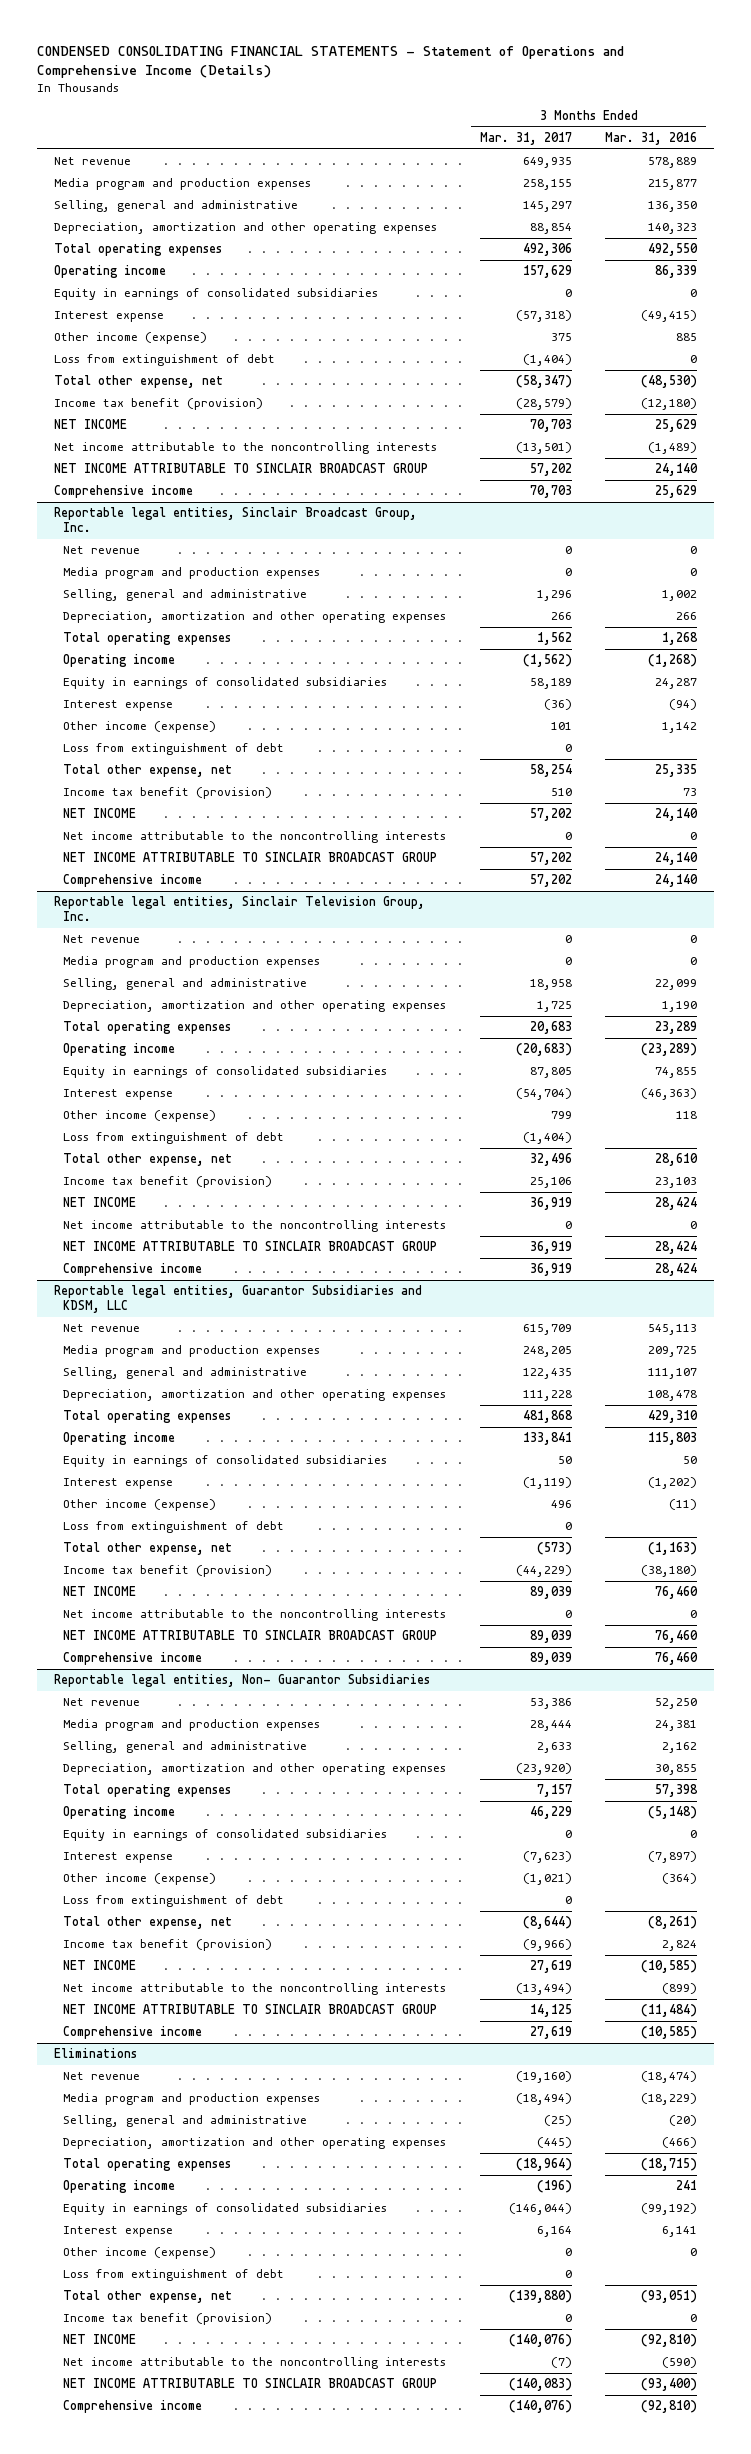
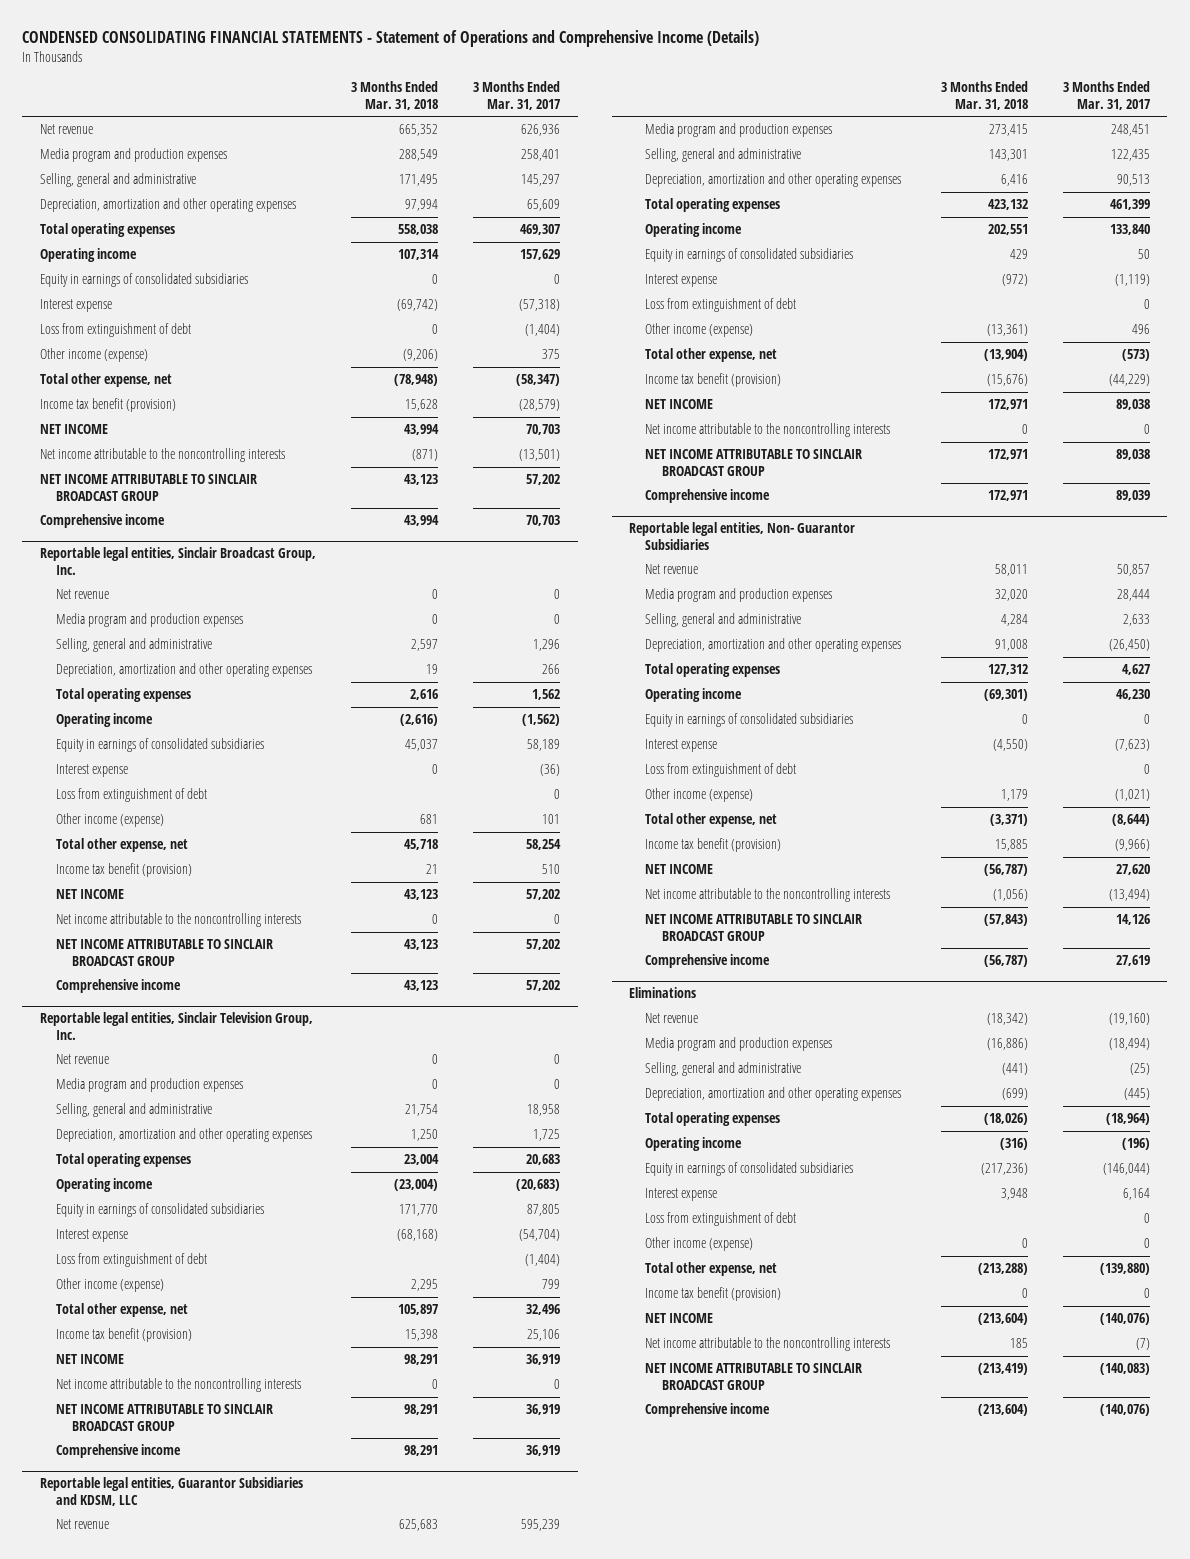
- | 3 Months Ended Mar. 31, 2017 | 3 Months Ended Mar. 31, 2016
+ | 3 Months Ended Mar. 31, 2018 | 3 Months Ended Mar. 31, 2017
- Net revenue | 649,935 | 578,889
- Media program and production expenses | 258,155 | 215,877
+ Net revenue | 665,352 | 626,936
+ Media program and production expenses | 288,549 | 258,401
- Depreciation, amortization and other operating expenses | 88,854 | 140,323
- Total operating expenses | 492,306 | 492,550
+ Depreciation, amortization and other operating expenses | 97,994 | 65,609
+ Total operating expenses | 558,038 | 469,307
moved down: Other income (expense) | (9,206) | 375
@ Reportable legal entities, Sinclair Broadcast Group, Inc.
moved down: Other income (expense) | 681 | 101
@ Reportable legal entities, Sinclair Television Group, Inc.
moved down: Other income (expense) | 2,295 | 799
@ Reportable legal entities, Guarantor Subsidiaries and KDSM, LLC
- Net revenue | 615,709 | 545,113
- Media program and production expenses | 248,205 | 209,725
+ Net revenue | 625,683 | 595,239
+ Media program and production expenses | 273,415 | 248,451
- Depreciation, amortization and other operating expenses | 111,228 | 108,478
- Total operating expenses | 481,868 | 429,310
- Operating income | 133,841 | 115,803
+ Depreciation, amortization and other operating expenses | 6,416 | 90,513
+ Total operating expenses | 423,132 | 461,399
+ Operating income | 202,551 | 133,840
moved down: Other income (expense) | (13,361) | 496
- NET INCOME | 89,039 | 76,460
+ NET INCOME | 172,971 | 89,038
- NET INCOME ATTRIBUTABLE TO SINCLAIR BROADCAST GROUP | 89,039 | 76,460
+ NET INCOME ATTRIBUTABLE TO SINCLAIR BROADCAST GROUP | 172,971 | 89,038
@ Reportable legal entities, Non- Guarantor Subsidiaries
- Net revenue | 53,386 | 52,250
+ Net revenue | 58,011 | 50,857
- Depreciation, amortization and other operating expenses | (23,920) | 30,855
- Total operating expenses | 7,157 | 57,398
- Operating income | 46,229 | (5,148)
+ Depreciation, amortization and other operating expenses | 91,008 | (26,450)
+ Total operating expenses | 127,312 | 4,627
+ Operating income | (69,301) | 46,230
moved down: Other income (expense) | 1,179 | (1,021)
- NET INCOME | 27,619 | (10,585)
+ NET INCOME | (56,787) | 27,620
- NET INCOME ATTRIBUTABLE TO SINCLAIR BROADCAST GROUP | 14,125 | (11,484)
+ NET INCOME ATTRIBUTABLE TO SINCLAIR BROADCAST GROUP | (57,843) | 14,126
@ Eliminations
moved down: Other income (expense) | 0 | 0

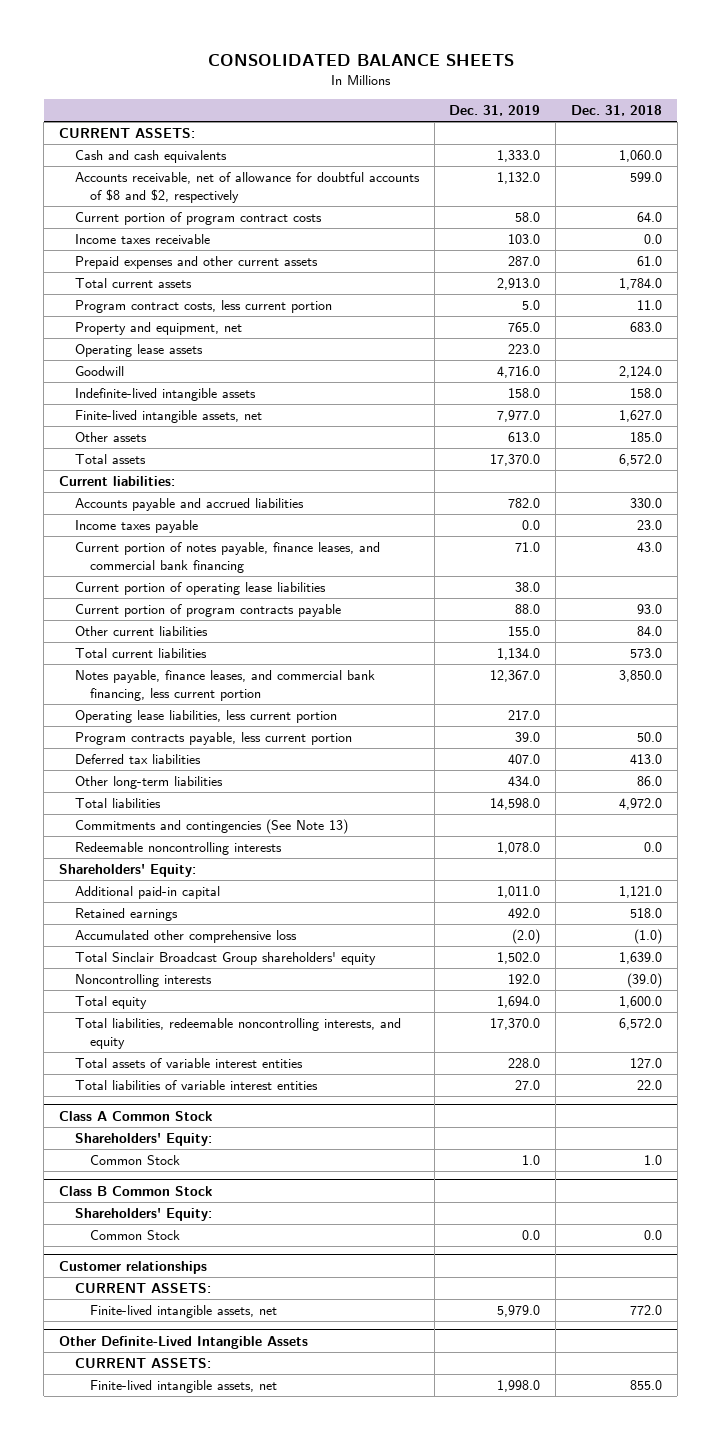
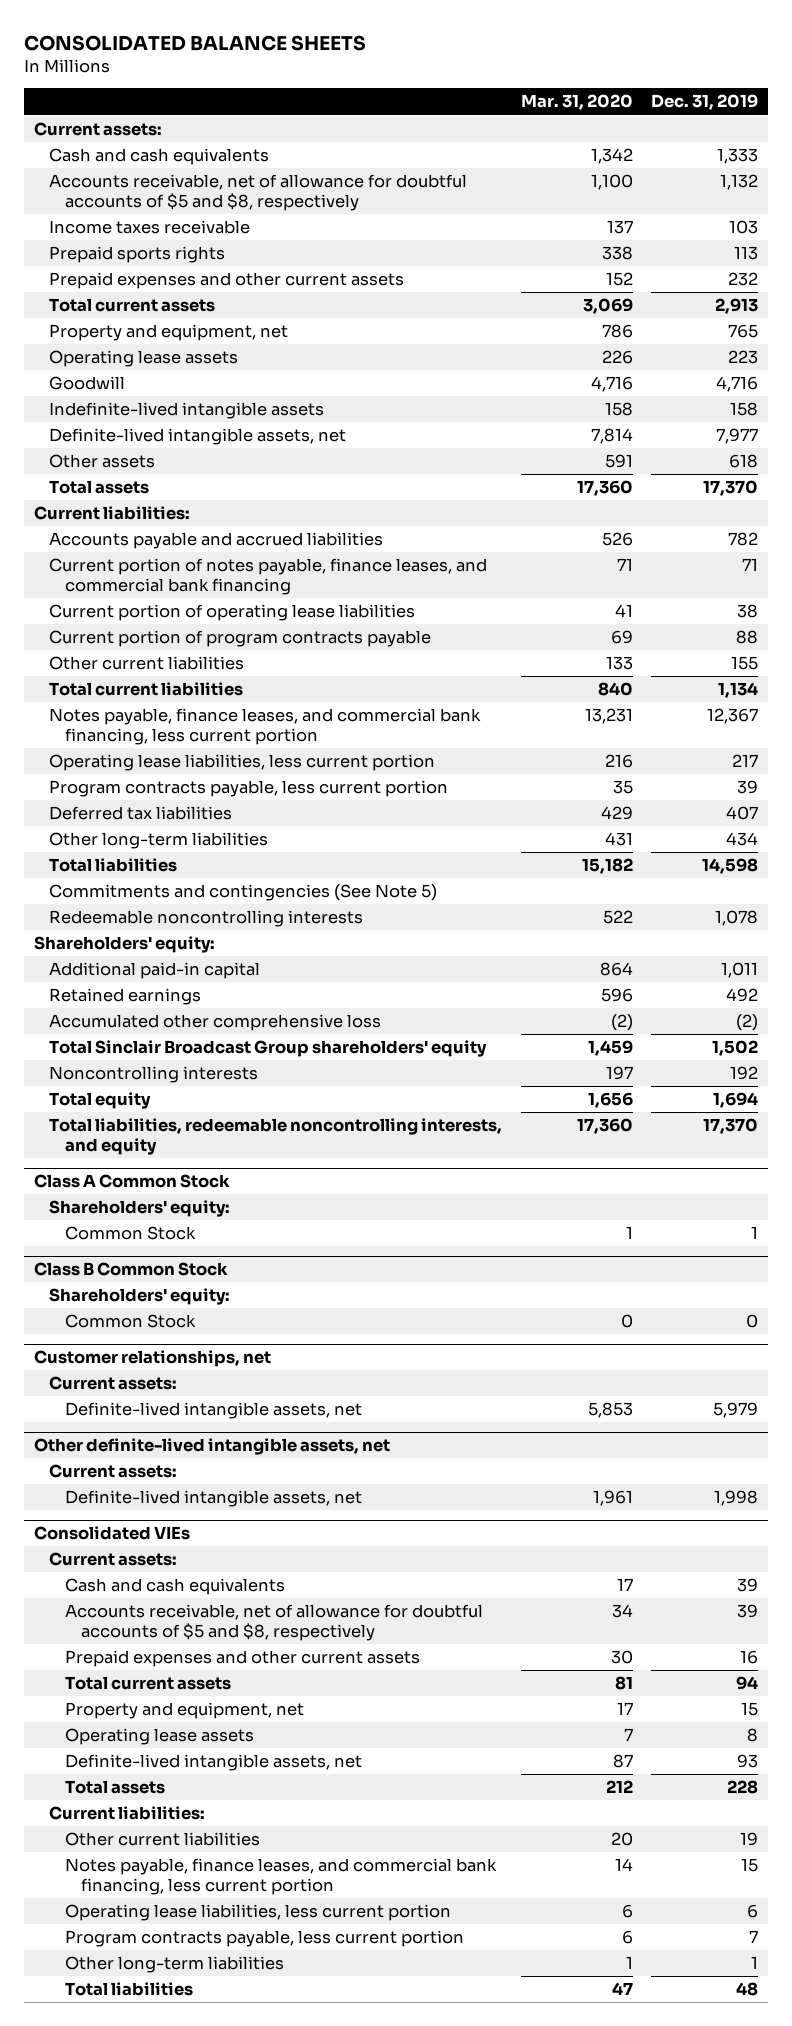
- | Dec. 31, 2019 | Dec. 31, 2018
+ | Mar. 31, 2020 | Dec. 31, 2019
- CURRENT ASSETS:
- Cash and cash equivalents | 1,333.0 | 1,060.0
- Accounts receivable, net of allowance for doubtful accounts of $8 and $2, respectively | 1,132.0 | 599.0
- Current portion of program contract costs | 58.0 | 64.0
- Income taxes receivable | 103.0 | 0.0
- Prepaid expenses and other current assets | 287.0 | 61.0
- Total current assets | 2,913.0 | 1,784.0
- Program contract costs, less current portion | 5.0 | 11.0
- Property and equipment, net | 765.0 | 683.0
- Operating lease assets | 223.0 |
- Goodwill | 4,716.0 | 2,124.0
- Indefinite-lived intangible assets | 158.0 | 158.0
- Finite-lived intangible assets, net | 7,977.0 | 1,627.0
- Other assets | 613.0 | 185.0
- Total assets | 17,370.0 | 6,572.0
+ Current assets:
+ Cash and cash equivalents | 1,342 | 1,333
+ Accounts receivable, net of allowance for doubtful accounts of $5 and $8, respectively | 1,100 | 1,132
+ Income taxes receivable | 137 | 103
+ Prepaid sports rights | 338 | 113
+ Prepaid expenses and other current assets | 152 | 232
+ Total current assets | 3,069 | 2,913
+ Property and equipment, net | 786 | 765
+ Operating lease assets | 226 | 223
+ Goodwill | 4,716 | 4,716
+ Indefinite-lived intangible assets | 158 | 158
+ Definite-lived intangible assets, net | 7,814 | 7,977
+ Other assets | 591 | 618
+ Total assets | 17,360 | 17,370
- Accounts payable and accrued liabilities | 782.0 | 330.0
- Income taxes payable | 0.0 | 23.0
- Current portion of notes payable, finance leases, and commercial bank financing | 71.0 | 43.0
- Current portion of operating lease liabilities | 38.0 |
- Current portion of program contracts payable | 88.0 | 93.0
- Other current liabilities | 155.0 | 84.0
- Total current liabilities | 1,134.0 | 573.0
- Notes payable, finance leases, and commercial bank financing, less current portion | 12,367.0 | 3,850.0
- Operating lease liabilities, less current portion | 217.0 |
- Program contracts payable, less current portion | 39.0 | 50.0
- Deferred tax liabilities | 407.0 | 413.0
- Other long-term liabilities | 434.0 | 86.0
- Total liabilities | 14,598.0 | 4,972.0
- Commitments and contingencies (See Note 13)
- Redeemable noncontrolling interests | 1,078.0 | 0.0
- Shareholders' Equity:
- Additional paid-in capital | 1,011.0 | 1,121.0
- Retained earnings | 492.0 | 518.0
- Accumulated other comprehensive loss | (2.0) | (1.0)
- Total Sinclair Broadcast Group shareholders' equity | 1,502.0 | 1,639.0
- Noncontrolling interests | 192.0 | (39.0)
- Total equity | 1,694.0 | 1,600.0
- Total liabilities, redeemable noncontrolling interests, and equity | 17,370.0 | 6,572.0
- Total assets of variable interest entities | 228.0 | 127.0
- Total liabilities of variable interest entities | 27.0 | 22.0
+ Accounts payable and accrued liabilities | 526 | 782
+ Current portion of notes payable, finance leases, and commercial bank financing | 71 | 71
+ Current portion of operating lease liabilities | 41 | 38
+ Current portion of program contracts payable | 69 | 88
+ Other current liabilities | 133 | 155
+ Total current liabilities | 840 | 1,134
+ Notes payable, finance leases, and commercial bank financing, less current portion | 13,231 | 12,367
+ Operating lease liabilities, less current portion | 216 | 217
+ Program contracts payable, less current portion | 35 | 39
+ Deferred tax liabilities | 429 | 407
+ Other long-term liabilities | 431 | 434
+ Total liabilities | 15,182 | 14,598
+ Commitments and contingencies (See Note 5)
+ Redeemable noncontrolling interests | 522 | 1,078
+ Shareholders' equity:
+ Additional paid-in capital | 864 | 1,011
+ Retained earnings | 596 | 492
+ Accumulated other comprehensive loss | (2) | (2)
+ Total Sinclair Broadcast Group shareholders' equity | 1,459 | 1,502
+ Noncontrolling interests | 197 | 192
+ Total equity | 1,656 | 1,694
+ Total liabilities, redeemable noncontrolling interests, and equity | 17,360 | 17,370
@ Class A Common Stock
- Shareholders' Equity:
- Common Stock | 1.0 | 1.0
+ Shareholders' equity:
+ Common Stock | 1 | 1
@ Class B Common Stock
- Shareholders' Equity:
- Common Stock | 0.0 | 0.0
- Customer relationships
- CURRENT ASSETS:
- Finite-lived intangible assets, net | 5,979.0 | 772.0
- Other Definite-Lived Intangible Assets
- CURRENT ASSETS:
- Finite-lived intangible assets, net | 1,998.0 | 855.0
@ Class B Common Stock
+ Shareholders' equity:
+ Common Stock | 0 | 0
+ Customer relationships, net
+ Current assets:
+ Definite-lived intangible assets, net | 5,853 | 5,979
+ Other definite-lived intangible assets, net
+ Current assets:
+ Definite-lived intangible assets, net | 1,961 | 1,998
+ Consolidated VIEs
+ Current assets:
+ Cash and cash equivalents | 17 | 39
+ Accounts receivable, net of allowance for doubtful accounts of $5 and $8, respectively | 34 | 39
+ Prepaid expenses and other current assets | 30 | 16
+ Total current assets | 81 | 94
+ Property and equipment, net | 17 | 15
+ Operating lease assets | 7 | 8
+ Definite-lived intangible assets, net | 87 | 93
+ Total assets | 212 | 228
+ Current liabilities:
+ Other current liabilities | 20 | 19
+ Notes payable, finance leases, and commercial bank financing, less current portion | 14 | 15
+ Operating lease liabilities, less current portion | 6 | 6
+ Program contracts payable, less current portion | 6 | 7
+ Other long-term liabilities | 1 | 1
+ Total liabilities | 47 | 48

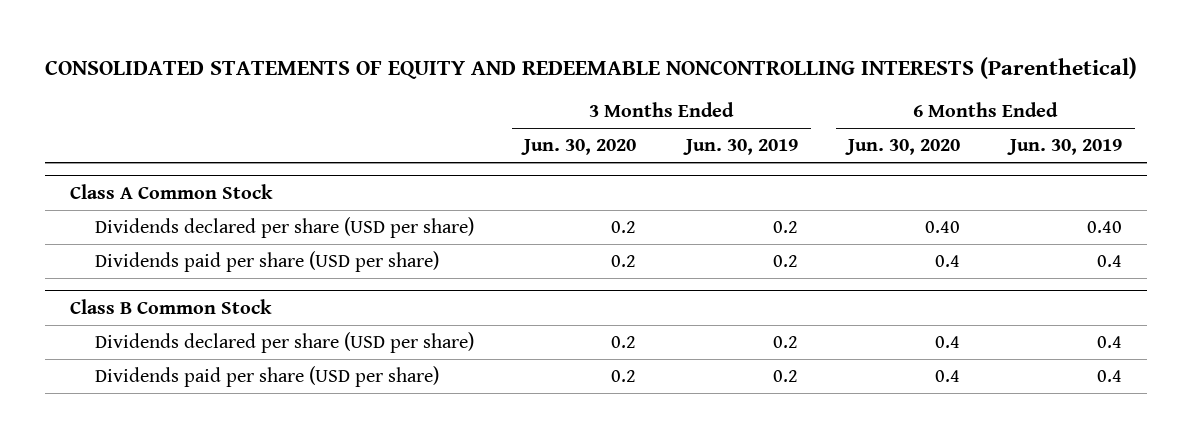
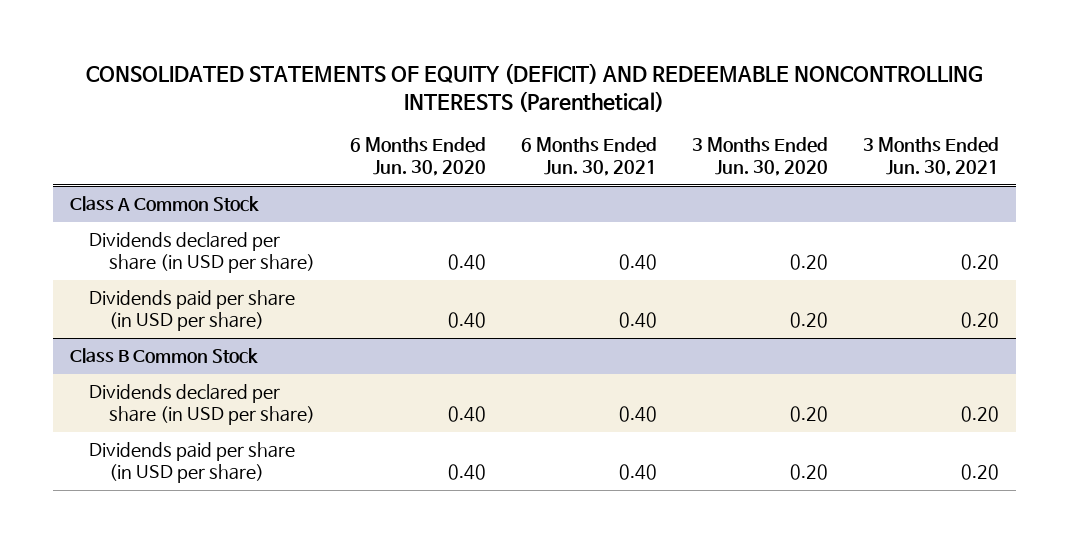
- CONSOLIDATED STATEMENTS OF EQUITY AND REDEEMABLE NONCONTROLLING INTERESTS (Parenthetical)
+ CONSOLIDATED STATEMENTS OF EQUITY (DEFICIT) AND REDEEMABLE NONCONTROLLING INTERESTS (Parenthetical)
- | 3 Months Ended Jun. 30, 2020 | 3 Months Ended Jun. 30, 2019 | 6 Months Ended Jun. 30, 2020 | 6 Months Ended Jun. 30, 2019
+ | 6 Months Ended Jun. 30, 2020 | 6 Months Ended Jun. 30, 2021 | 3 Months Ended Jun. 30, 2020 | 3 Months Ended Jun. 30, 2021
@ Class A Common Stock
- Dividends declared per share (USD per share) | 0.2 | 0.2 | 0.40 | 0.40
- Dividends paid per share (USD per share) | 0.2 | 0.2 | 0.4 | 0.4
+ Dividends declared per share (in USD per share) | 0.40 | 0.40 | 0.20 | 0.20
+ Dividends paid per share (in USD per share) | 0.40 | 0.40 | 0.20 | 0.20
@ Class B Common Stock
- Dividends declared per share (USD per share) | 0.2 | 0.2 | 0.4 | 0.4
- Dividends paid per share (USD per share) | 0.2 | 0.2 | 0.4 | 0.4
+ Dividends declared per share (in USD per share) | 0.40 | 0.40 | 0.20 | 0.20
+ Dividends paid per share (in USD per share) | 0.40 | 0.40 | 0.20 | 0.20

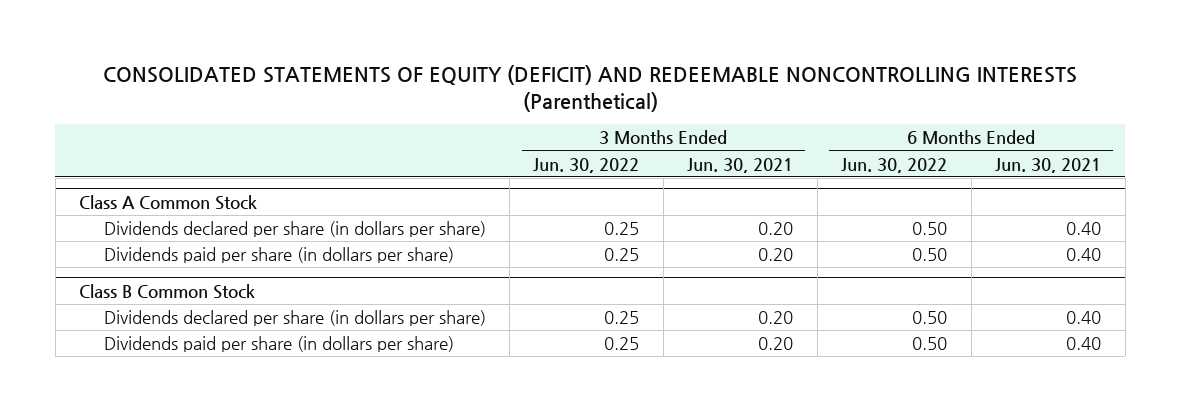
- | 6 Months Ended Jun. 30, 2020 | 6 Months Ended Jun. 30, 2021 | 3 Months Ended Jun. 30, 2020 | 3 Months Ended Jun. 30, 2021
+ | 3 Months Ended Jun. 30, 2022 | 3 Months Ended Jun. 30, 2021 | 6 Months Ended Jun. 30, 2022 | 6 Months Ended Jun. 30, 2021
@ Class A Common Stock
- Dividends declared per share (in USD per share) | 0.40 | 0.40 | 0.20 | 0.20
- Dividends paid per share (in USD per share) | 0.40 | 0.40 | 0.20 | 0.20
+ Dividends declared per share (in dollars per share) | 0.25 | 0.20 | 0.50 | 0.40
+ Dividends paid per share (in dollars per share) | 0.25 | 0.20 | 0.50 | 0.40
@ Class B Common Stock
- Dividends declared per share (in USD per share) | 0.40 | 0.40 | 0.20 | 0.20
- Dividends paid per share (in USD per share) | 0.40 | 0.40 | 0.20 | 0.20
+ Dividends declared per share (in dollars per share) | 0.25 | 0.20 | 0.50 | 0.40
+ Dividends paid per share (in dollars per share) | 0.25 | 0.20 | 0.50 | 0.40

